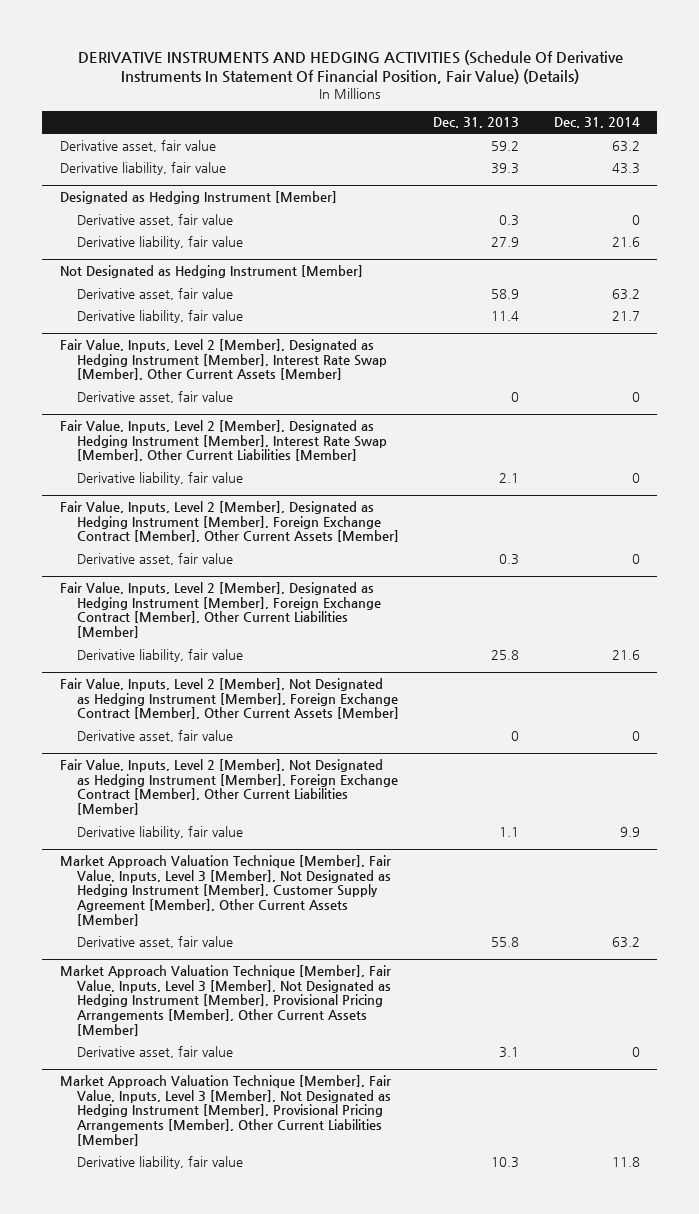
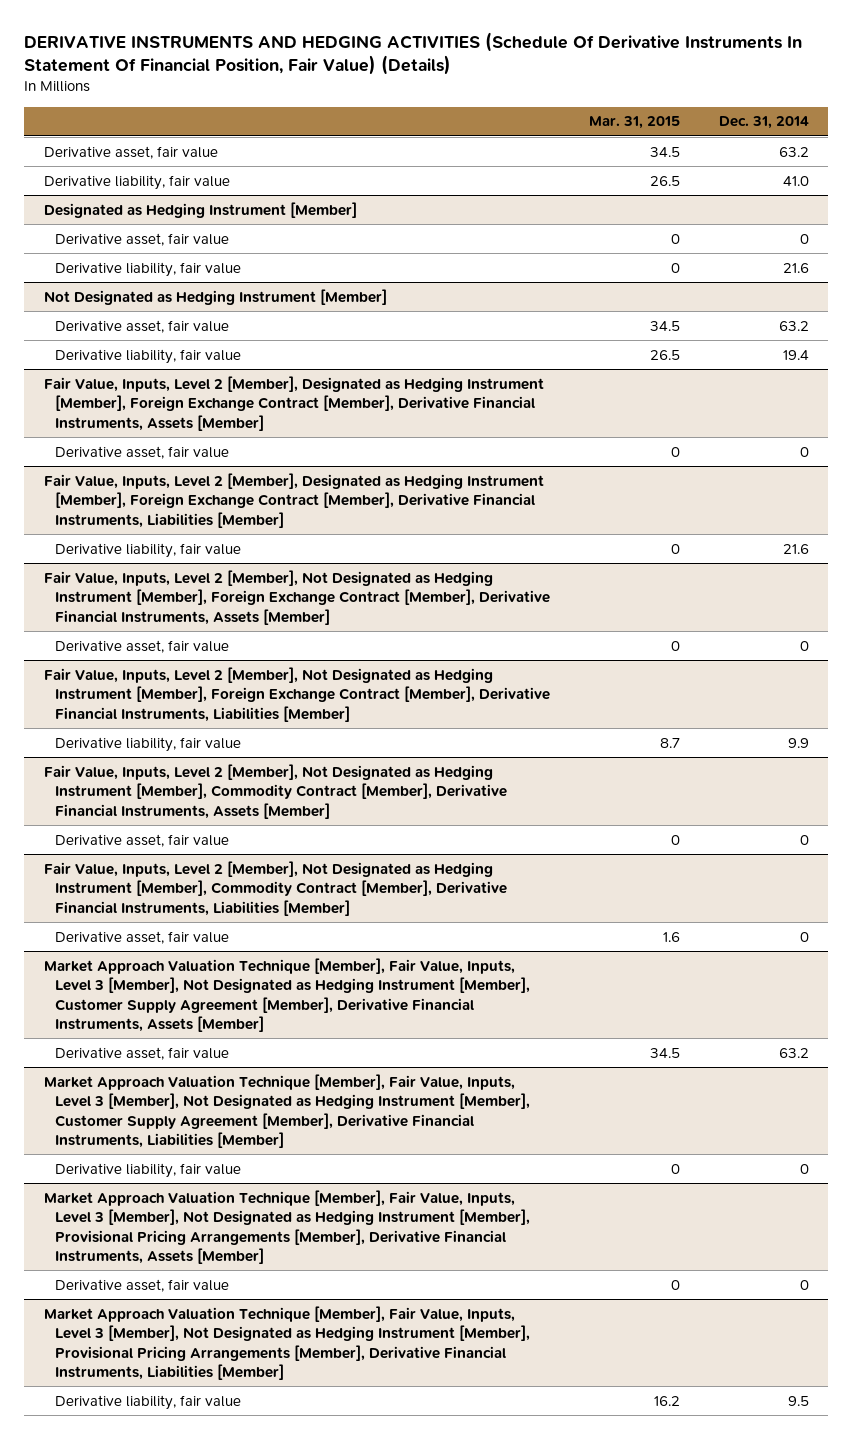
- | Dec. 31, 2013 | Dec. 31, 2014
+ | Mar. 31, 2015 | Dec. 31, 2014
- Derivative liability, fair value | 39.3 | 43.3
+ Derivative liability, fair value | 26.5 | 41.0
@ Not Designated as Hedging Instrument [Member]
- Derivative liability, fair value | 11.4 | 21.7
- Fair Value, Inputs, Level 2 [Member], Designated as Hedging Instrument [Member], Interest Rate Swap [Member], Other Current Assets [Member]
- Derivative asset, fair value | 0 | 0
- Fair Value, Inputs, Level 2 [Member], Designated as Hedging Instrument [Member], Interest Rate Swap [Member], Other Current Liabilities [Member]
- Derivative liability, fair value | 2.1 | 0
- Fair Value, Inputs, Level 2 [Member], Designated as Hedging Instrument [Member], Foreign Exchange Contract [Member], Other Current Assets [Member]
@ Not Designated as Hedging Instrument [Member]
+ Derivative liability, fair value | 26.5 | 19.4
+ Fair Value, Inputs, Level 2 [Member], Designated as Hedging Instrument [Member], Foreign Exchange Contract [Member], Derivative Financial Instruments, Assets [Member]
- Fair Value, Inputs, Level 2 [Member], Designated as Hedging Instrument [Member], Foreign Exchange Contract [Member], Other Current Liabilities [Member]
+ Fair Value, Inputs, Level 2 [Member], Designated as Hedging Instrument [Member], Foreign Exchange Contract [Member], Derivative Financial Instruments, Liabilities [Member]
- Fair Value, Inputs, Level 2 [Member], Not Designated as Hedging Instrument [Member], Foreign Exchange Contract [Member], Other Current Assets [Member]
+ Fair Value, Inputs, Level 2 [Member], Not Designated as Hedging Instrument [Member], Foreign Exchange Contract [Member], Derivative Financial Instruments, Assets [Member]
- Fair Value, Inputs, Level 2 [Member], Not Designated as Hedging Instrument [Member], Foreign Exchange Contract [Member], Other Current Liabilities [Member]
+ Fair Value, Inputs, Level 2 [Member], Not Designated as Hedging Instrument [Member], Foreign Exchange Contract [Member], Derivative Financial Instruments, Liabilities [Member]
- Market Approach Valuation Technique [Member], Fair Value, Inputs, Level 3 [Member], Not Designated as Hedging Instrument [Member], Customer Supply Agreement [Member], Other Current Assets [Member]
+ Fair Value, Inputs, Level 2 [Member], Not Designated as Hedging Instrument [Member], Commodity Contract [Member], Derivative Financial Instruments, Assets [Member]
+ Derivative asset, fair value | 0 | 0
+ Fair Value, Inputs, Level 2 [Member], Not Designated as Hedging Instrument [Member], Commodity Contract [Member], Derivative Financial Instruments, Liabilities [Member]
+ Derivative asset, fair value | 1.6 | 0
+ Market Approach Valuation Technique [Member], Fair Value, Inputs, Level 3 [Member], Not Designated as Hedging Instrument [Member], Customer Supply Agreement [Member], Derivative Financial Instruments, Assets [Member]
- Market Approach Valuation Technique [Member], Fair Value, Inputs, Level 3 [Member], Not Designated as Hedging Instrument [Member], Provisional Pricing Arrangements [Member], Other Current Assets [Member]
+ Market Approach Valuation Technique [Member], Fair Value, Inputs, Level 3 [Member], Not Designated as Hedging Instrument [Member], Customer Supply Agreement [Member], Derivative Financial Instruments, Liabilities [Member]
+ Derivative liability, fair value | 0 | 0
+ Market Approach Valuation Technique [Member], Fair Value, Inputs, Level 3 [Member], Not Designated as Hedging Instrument [Member], Provisional Pricing Arrangements [Member], Derivative Financial Instruments, Assets [Member]
- Market Approach Valuation Technique [Member], Fair Value, Inputs, Level 3 [Member], Not Designated as Hedging Instrument [Member], Provisional Pricing Arrangements [Member], Other Current Liabilities [Member]
- Derivative liability, fair value | 10.3 | 11.8
+ Market Approach Valuation Technique [Member], Fair Value, Inputs, Level 3 [Member], Not Designated as Hedging Instrument [Member], Provisional Pricing Arrangements [Member], Derivative Financial Instruments, Liabilities [Member]
+ Derivative liability, fair value | 16.2 | 9.5

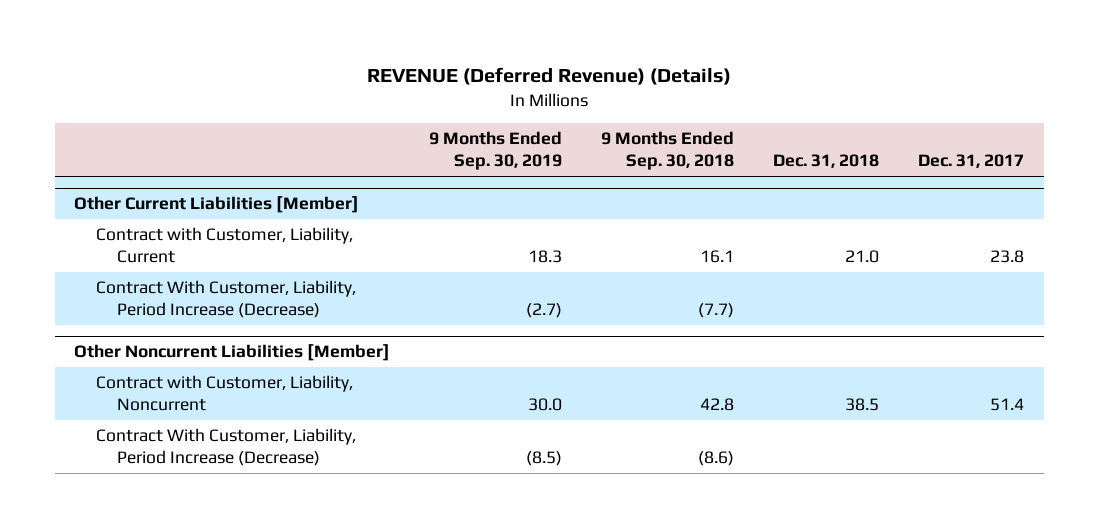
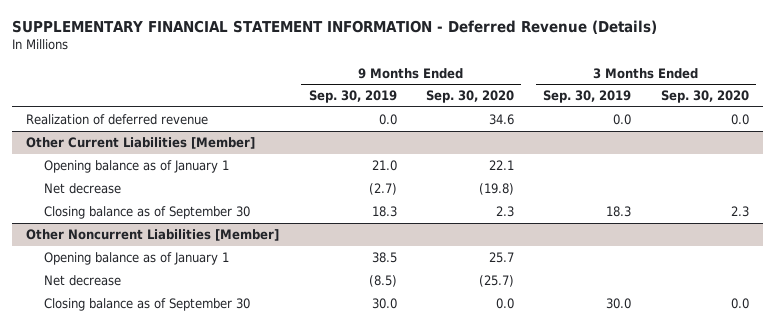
- REVENUE (Deferred Revenue) (Details)
+ SUPPLEMENTARY FINANCIAL STATEMENT INFORMATION - Deferred Revenue (Details)
- | 9 Months Ended Sep. 30, 2019 | 9 Months Ended Sep. 30, 2018 | Dec. 31, 2018 | Dec. 31, 2017
+ | 9 Months Ended Sep. 30, 2019 | 9 Months Ended Sep. 30, 2020 | 3 Months Ended Sep. 30, 2019 | 3 Months Ended Sep. 30, 2020
+ Realization of deferred revenue | 0.0 | 34.6 | 0.0 | 0.0
@ Other Current Liabilities [Member]
- Contract with Customer, Liability, Current | 18.3 | 16.1 | 21.0 | 23.8
- Contract With Customer, Liability, Period Increase (Decrease) | (2.7) | (7.7) | |
+ Opening balance as of January 1 | 21.0 | 22.1 | |
+ Net decrease | (2.7) | (19.8) | |
+ Closing balance as of September 30 | 18.3 | 2.3 | 18.3 | 2.3
@ Other Noncurrent Liabilities [Member]
- Contract with Customer, Liability, Noncurrent | 30.0 | 42.8 | 38.5 | 51.4
- Contract With Customer, Liability, Period Increase (Decrease) | (8.5) | (8.6) | |
+ Opening balance as of January 1 | 38.5 | 25.7 | |
+ Net decrease | (8.5) | (25.7) | |
+ Closing balance as of September 30 | 30.0 | 0.0 | 30.0 | 0.0

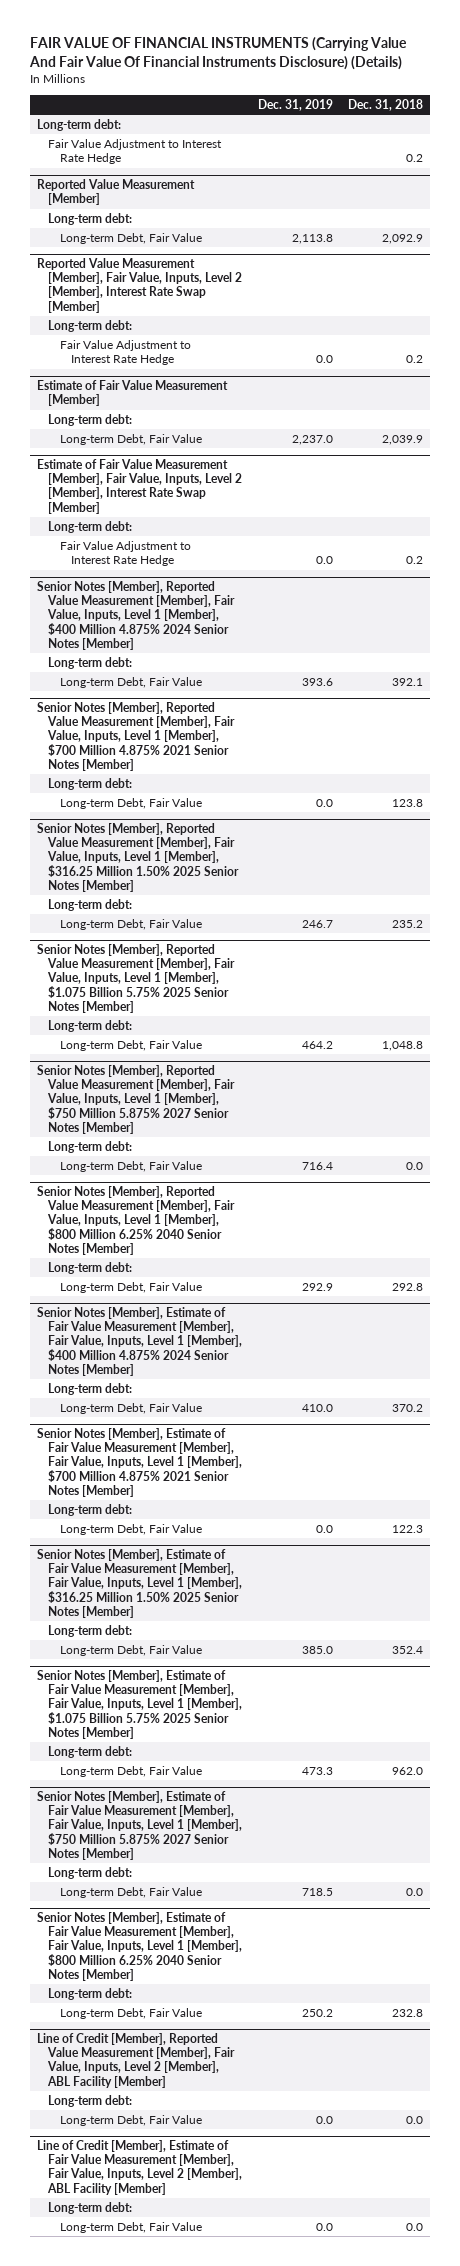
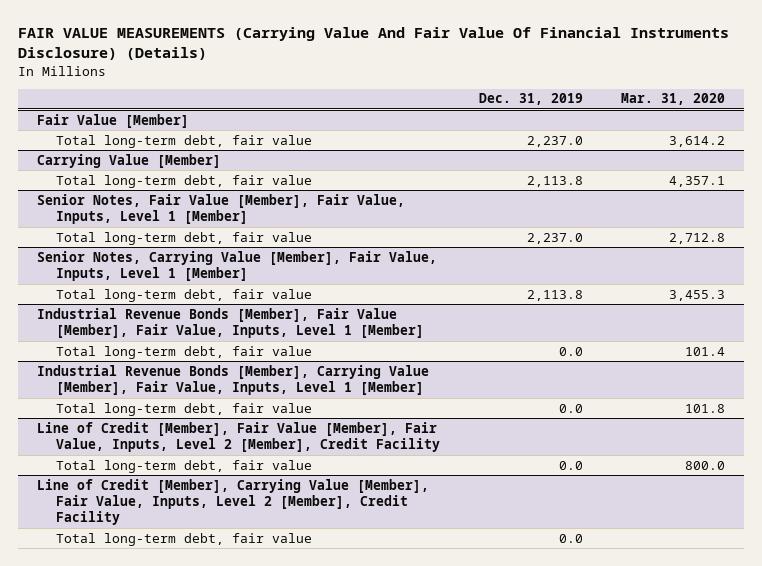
- FAIR VALUE OF FINANCIAL INSTRUMENTS (Carrying Value And Fair Value Of Financial Instruments Disclosure) (Details)
+ FAIR VALUE MEASUREMENTS (Carrying Value And Fair Value Of Financial Instruments Disclosure) (Details)
- | Dec. 31, 2019 | Dec. 31, 2018
+ | Dec. 31, 2019 | Mar. 31, 2020
- Long-term debt:
- Fair Value Adjustment to Interest Rate Hedge | | 0.2
- Reported Value Measurement [Member]
- Long-term debt:
- Long-term Debt, Fair Value | 2,113.8 | 2,092.9
- Reported Value Measurement [Member], Fair Value, Inputs, Level 2 [Member], Interest Rate Swap [Member]
- Long-term debt:
- Fair Value Adjustment to Interest Rate Hedge | 0.0 | 0.2
- Estimate of Fair Value Measurement [Member]
- Long-term debt:
- Long-term Debt, Fair Value | 2,237.0 | 2,039.9
- Estimate of Fair Value Measurement [Member], Fair Value, Inputs, Level 2 [Member], Interest Rate Swap [Member]
- Long-term debt:
- Fair Value Adjustment to Interest Rate Hedge | 0.0 | 0.2
- Senior Notes [Member], Reported Value Measurement [Member], Fair Value, Inputs, Level 1 [Member], $400 Million 4.875% 2024 Senior Notes [Member]
- Long-term debt:
- Long-term Debt, Fair Value | 393.6 | 392.1
- Senior Notes [Member], Reported Value Measurement [Member], Fair Value, Inputs, Level 1 [Member], $700 Million 4.875% 2021 Senior Notes [Member]
- Long-term debt:
- Long-term Debt, Fair Value | 0.0 | 123.8
- Senior Notes [Member], Reported Value Measurement [Member], Fair Value, Inputs, Level 1 [Member], $316.25 Million 1.50% 2025 Senior Notes [Member]
- Long-term debt:
- Long-term Debt, Fair Value | 246.7 | 235.2
- Senior Notes [Member], Reported Value Measurement [Member], Fair Value, Inputs, Level 1 [Member], $1.075 Billion 5.75% 2025 Senior Notes [Member]
- Long-term debt:
- Long-term Debt, Fair Value | 464.2 | 1,048.8
- Senior Notes [Member], Reported Value Measurement [Member], Fair Value, Inputs, Level 1 [Member], $750 Million 5.875% 2027 Senior Notes [Member]
- Long-term debt:
- Long-term Debt, Fair Value | 716.4 | 0.0
- Senior Notes [Member], Reported Value Measurement [Member], Fair Value, Inputs, Level 1 [Member], $800 Million 6.25% 2040 Senior Notes [Member]
- Long-term debt:
- Long-term Debt, Fair Value | 292.9 | 292.8
- Senior Notes [Member], Estimate of Fair Value Measurement [Member], Fair Value, Inputs, Level 1 [Member], $400 Million 4.875% 2024 Senior Notes [Member]
- Long-term debt:
- Long-term Debt, Fair Value | 410.0 | 370.2
- Senior Notes [Member], Estimate of Fair Value Measurement [Member], Fair Value, Inputs, Level 1 [Member], $700 Million 4.875% 2021 Senior Notes [Member]
- Long-term debt:
- Long-term Debt, Fair Value | 0.0 | 122.3
- Senior Notes [Member], Estimate of Fair Value Measurement [Member], Fair Value, Inputs, Level 1 [Member], $316.25 Million 1.50% 2025 Senior Notes [Member]
- Long-term debt:
- Long-term Debt, Fair Value | 385.0 | 352.4
- Senior Notes [Member], Estimate of Fair Value Measurement [Member], Fair Value, Inputs, Level 1 [Member], $1.075 Billion 5.75% 2025 Senior Notes [Member]
- Long-term debt:
- Long-term Debt, Fair Value | 473.3 | 962.0
- Senior Notes [Member], Estimate of Fair Value Measurement [Member], Fair Value, Inputs, Level 1 [Member], $750 Million 5.875% 2027 Senior Notes [Member]
- Long-term debt:
- Long-term Debt, Fair Value | 718.5 | 0.0
- Senior Notes [Member], Estimate of Fair Value Measurement [Member], Fair Value, Inputs, Level 1 [Member], $800 Million 6.25% 2040 Senior Notes [Member]
- Long-term debt:
- Long-term Debt, Fair Value | 250.2 | 232.8
- Line of Credit [Member], Reported Value Measurement [Member], Fair Value, Inputs, Level 2 [Member], ABL Facility [Member]
- Long-term debt:
- Long-term Debt, Fair Value | 0.0 | 0.0
- Line of Credit [Member], Estimate of Fair Value Measurement [Member], Fair Value, Inputs, Level 2 [Member], ABL Facility [Member]
- Long-term debt:
- Long-term Debt, Fair Value | 0.0 | 0.0
+ Fair Value [Member]
+ Total long-term debt, fair value | 2,237.0 | 3,614.2
+ Carrying Value [Member]
+ Total long-term debt, fair value | 2,113.8 | 4,357.1
+ Senior Notes, Fair Value [Member], Fair Value, Inputs, Level 1 [Member]
+ Total long-term debt, fair value | 2,237.0 | 2,712.8
+ Senior Notes, Carrying Value [Member], Fair Value, Inputs, Level 1 [Member]
+ Total long-term debt, fair value | 2,113.8 | 3,455.3
+ Industrial Revenue Bonds [Member], Fair Value [Member], Fair Value, Inputs, Level 1 [Member]
+ Total long-term debt, fair value | 0.0 | 101.4
+ Industrial Revenue Bonds [Member], Carrying Value [Member], Fair Value, Inputs, Level 1 [Member]
+ Total long-term debt, fair value | 0.0 | 101.8
+ Line of Credit [Member], Fair Value [Member], Fair Value, Inputs, Level 2 [Member], Credit Facility
+ Total long-term debt, fair value | 0.0 | 800.0
+ Line of Credit [Member], Carrying Value [Member], Fair Value, Inputs, Level 2 [Member], Credit Facility
+ Total long-term debt, fair value | 0.0 |

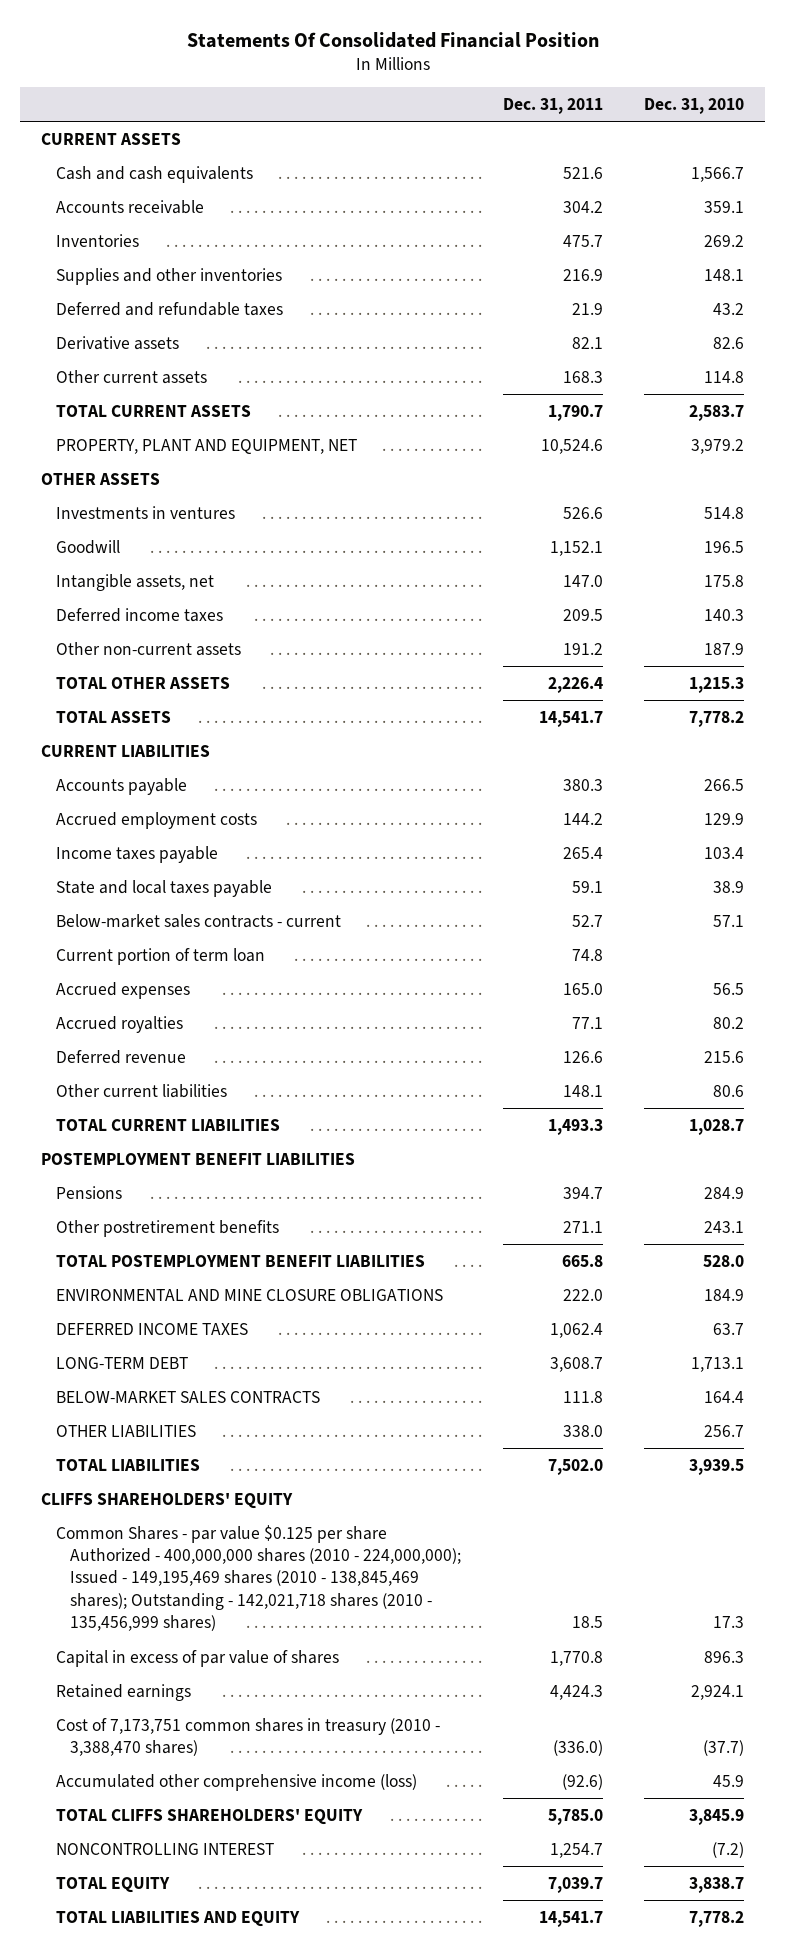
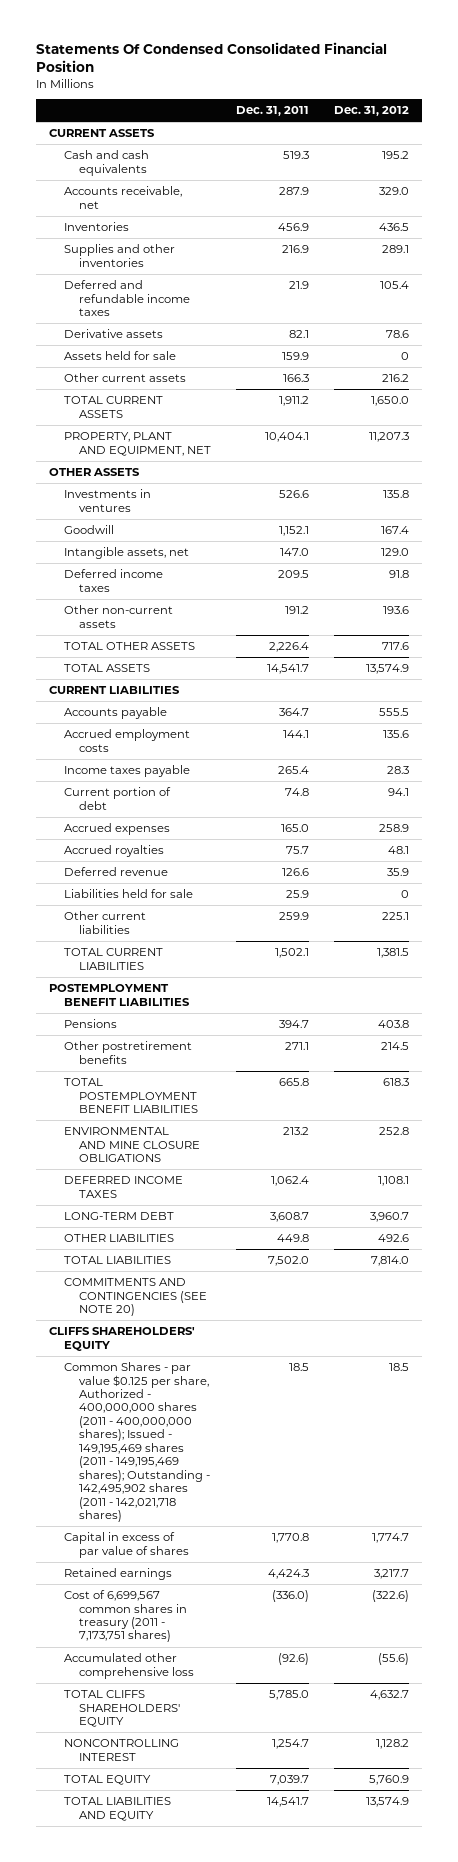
- Statements Of Consolidated Financial Position
+ Statements Of Condensed Consolidated Financial Position
- | Dec. 31, 2011 | Dec. 31, 2010
+ | Dec. 31, 2011 | Dec. 31, 2012
- Cash and cash equivalents | 521.6 | 1,566.7
- Accounts receivable | 304.2 | 359.1
- Inventories | 475.7 | 269.2
+ Cash and cash equivalents | 519.3 | 195.2
+ Accounts receivable, net | 287.9 | 329.0
+ Inventories | 456.9 | 436.5
- Deferred and refundable taxes | 21.9 | 43.2
+ Deferred and refundable income taxes | 21.9 | 105.4
- Other current assets | 168.3 | 114.8
- TOTAL CURRENT ASSETS | 1,790.7 | 2,583.7
- PROPERTY, PLANT AND EQUIPMENT, NET | 10,524.6 | 3,979.2
+ Assets held for sale | 159.9 | 0
+ Other current assets | 166.3 | 216.2
+ TOTAL CURRENT ASSETS | 1,911.2 | 1,650.0
+ PROPERTY, PLANT AND EQUIPMENT, NET | 10,404.1 | 11,207.3
- Accounts payable | 380.3 | 266.5
- Accrued employment costs | 144.2 | 129.9
+ Accounts payable | 364.7 | 555.5
+ Accrued employment costs | 144.1 | 135.6
- State and local taxes payable | 59.1 | 38.9
- Below-market sales contracts - current | 52.7 | 57.1
- Current portion of term loan | 74.8 |
+ Current portion of debt | 74.8 | 94.1
- Accrued royalties | 77.1 | 80.2
+ Accrued royalties | 75.7 | 48.1
- Other current liabilities | 148.1 | 80.6
- TOTAL CURRENT LIABILITIES | 1,493.3 | 1,028.7
+ Liabilities held for sale | 25.9 | 0
+ Other current liabilities | 259.9 | 225.1
+ TOTAL CURRENT LIABILITIES | 1,502.1 | 1,381.5
- ENVIRONMENTAL AND MINE CLOSURE OBLIGATIONS | 222.0 | 184.9
+ ENVIRONMENTAL AND MINE CLOSURE OBLIGATIONS | 213.2 | 252.8
- BELOW-MARKET SALES CONTRACTS | 111.8 | 164.4
- OTHER LIABILITIES | 338.0 | 256.7
+ OTHER LIABILITIES | 449.8 | 492.6
+ COMMITMENTS AND CONTINGENCIES (SEE NOTE 20)
- Common Shares - par value $0.125 per share Authorized - 400,000,000 shares (2010 - 224,000,000); Issued - 149,195,469 shares (2010 - 138,845,469 shares); Outstanding - 142,021,718 shares (2010 - 135,456,999 shares) | 18.5 | 17.3
+ Common Shares - par value $0.125 per share, Authorized - 400,000,000 shares (2011 - 400,000,000 shares); Issued - 149,195,469 shares (2011 - 149,195,469 shares); Outstanding - 142,495,902 shares (2011 - 142,021,718 shares) | 18.5 | 18.5
- Cost of 7,173,751 common shares in treasury (2010 - 3,388,470 shares) | (336.0) | (37.7)
- Accumulated other comprehensive income (loss) | (92.6) | 45.9
+ Cost of 6,699,567 common shares in treasury (2011 - 7,173,751 shares) | (336.0) | (322.6)
+ Accumulated other comprehensive loss | (92.6) | (55.6)

